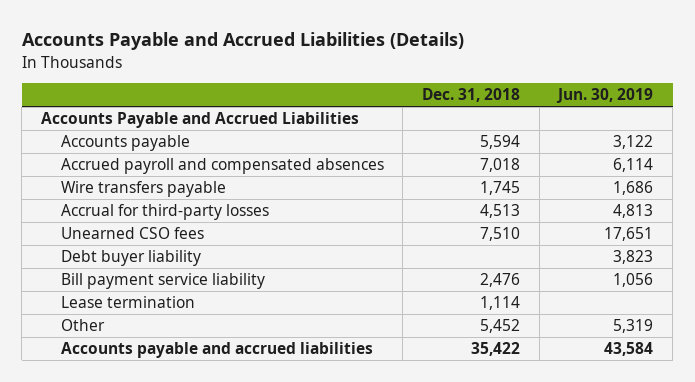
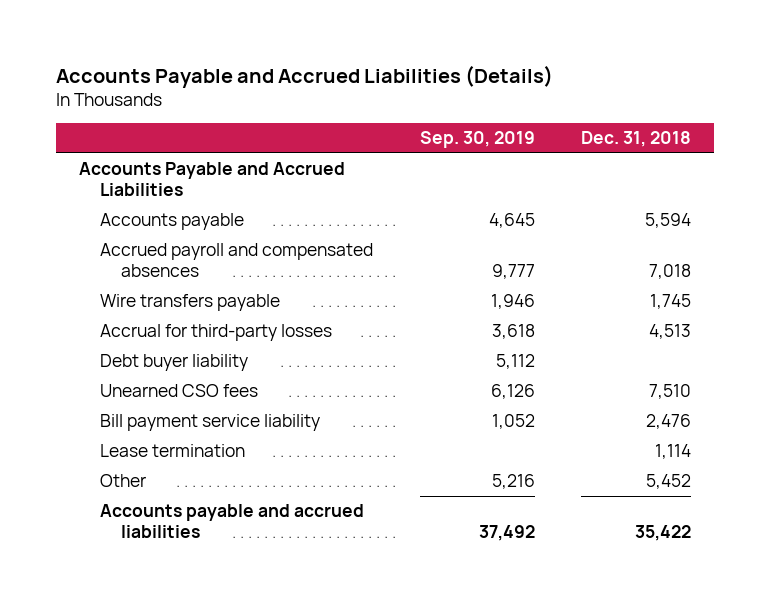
- | Dec. 31, 2018 | Jun. 30, 2019
+ | Sep. 30, 2019 | Dec. 31, 2018
moved down: Unearned CSO fees | 6,126 | 7,510

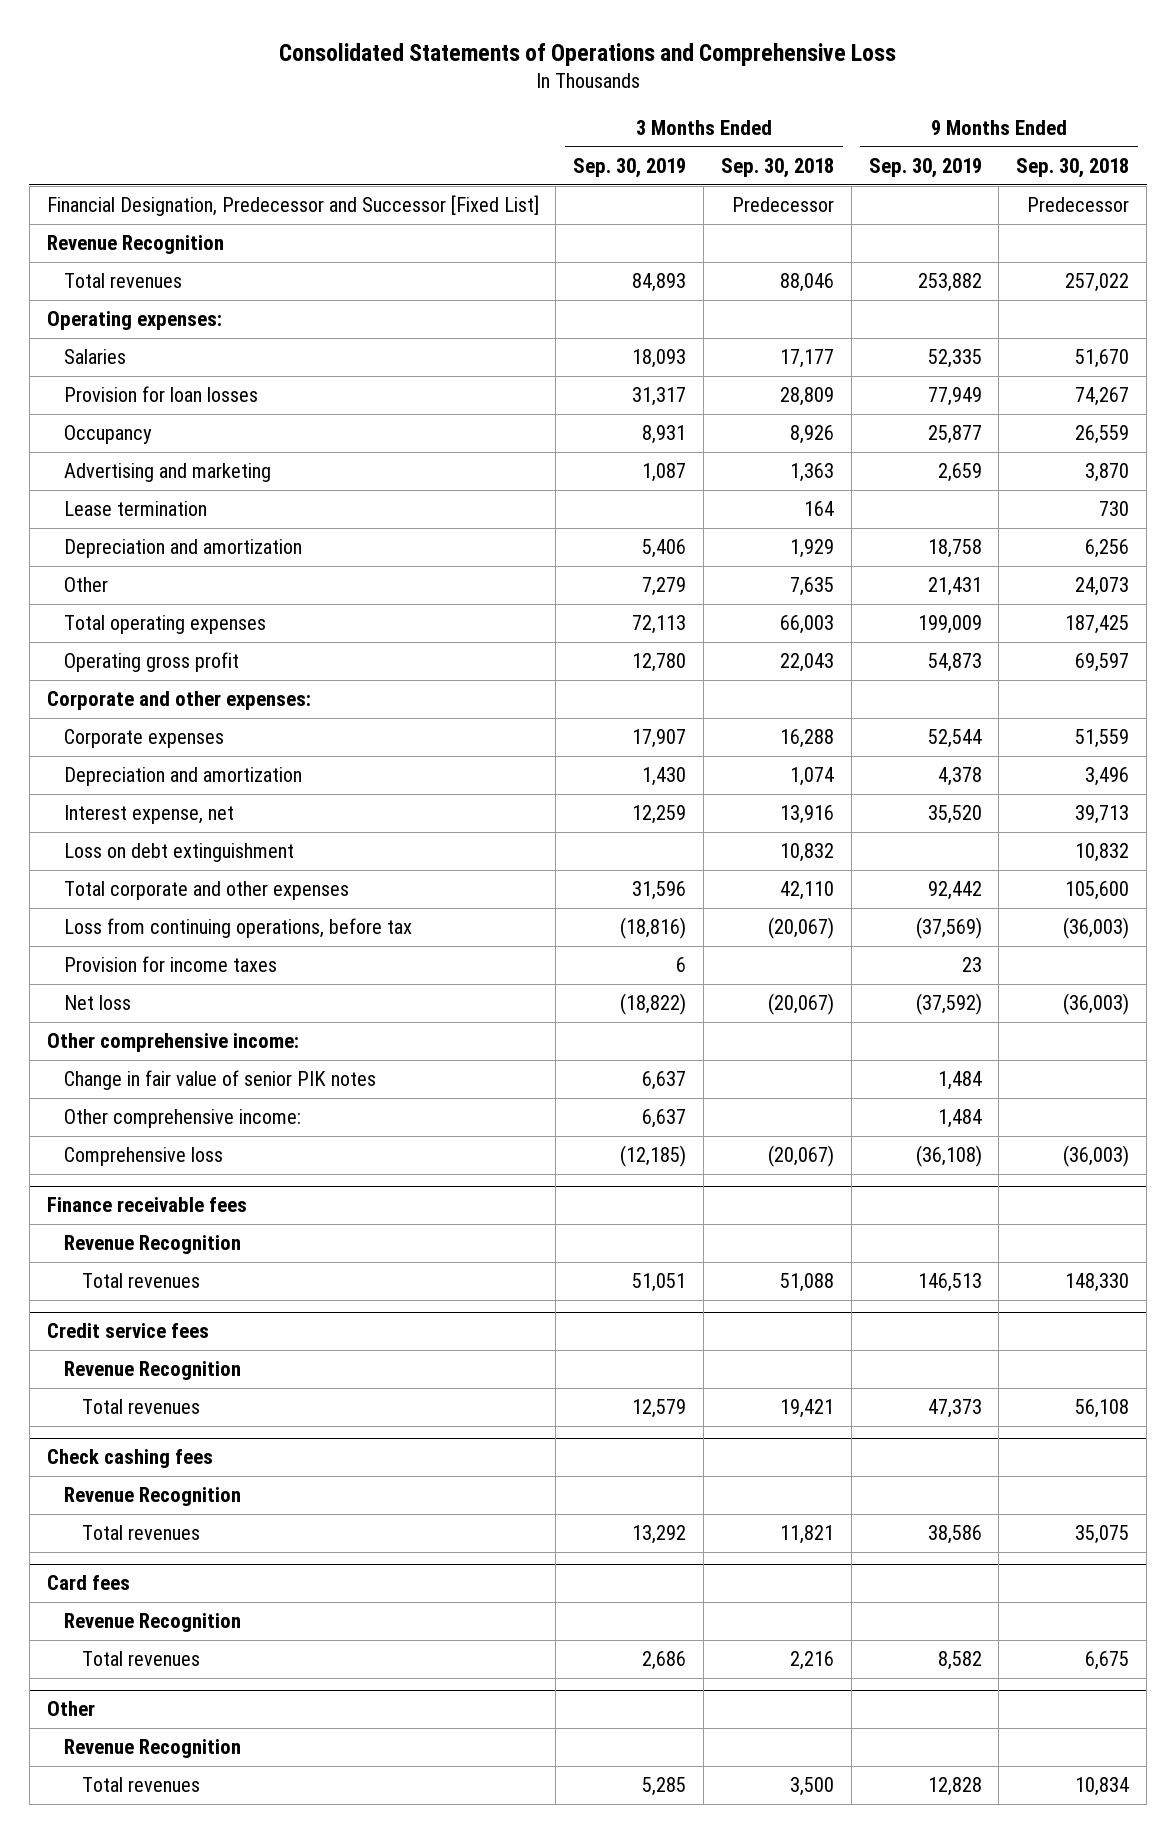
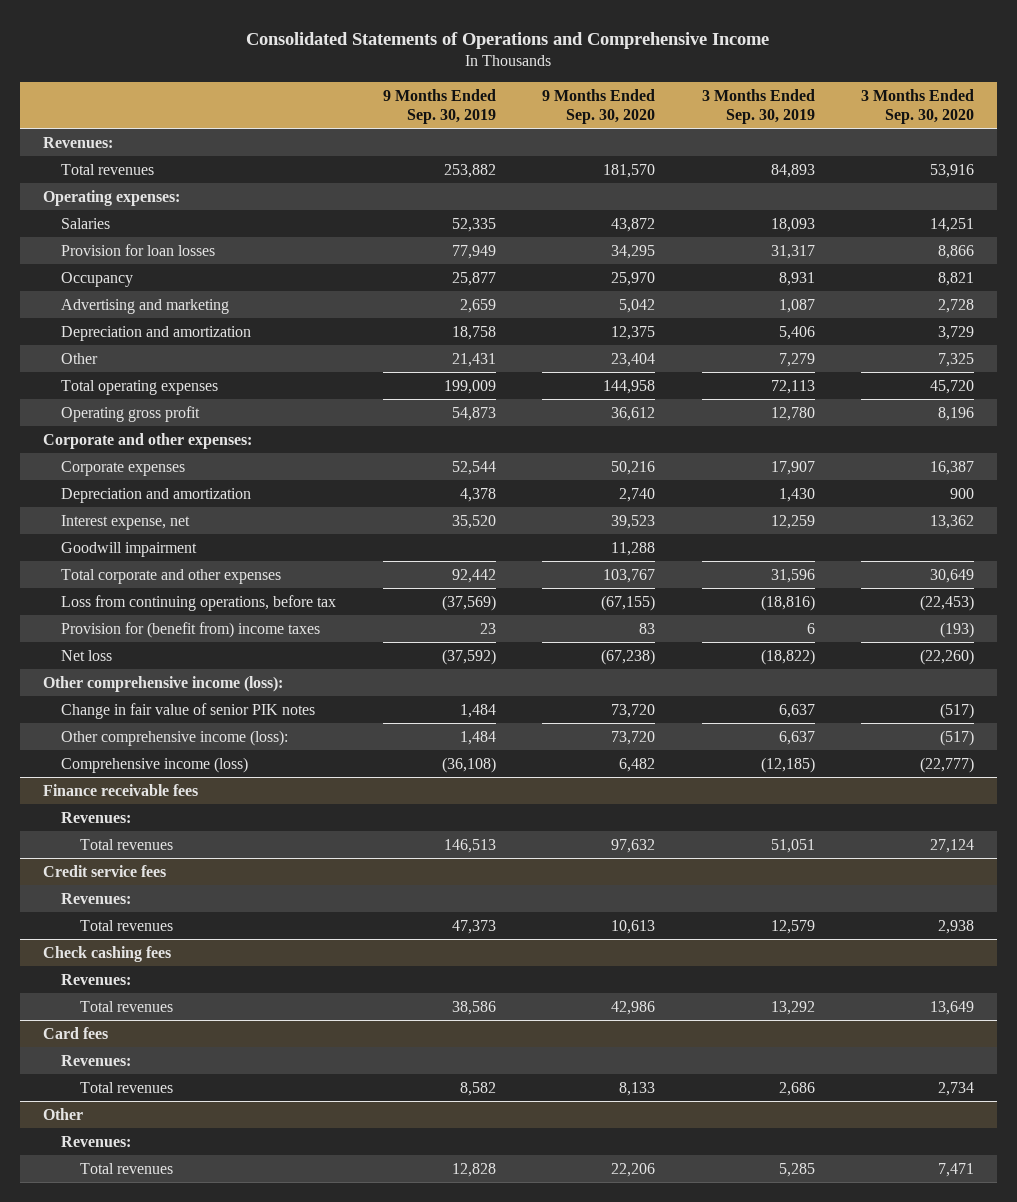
- Consolidated Statements of Operations and Comprehensive Loss
+ Consolidated Statements of Operations and Comprehensive Income
- | 3 Months Ended Sep. 30, 2019 | 3 Months Ended Sep. 30, 2018 | 9 Months Ended Sep. 30, 2019 | 9 Months Ended Sep. 30, 2018
+ | 9 Months Ended Sep. 30, 2019 | 9 Months Ended Sep. 30, 2020 | 3 Months Ended Sep. 30, 2019 | 3 Months Ended Sep. 30, 2020
- Financial Designation, Predecessor and Successor [Fixed List] | | Predecessor | | Predecessor
- Revenue Recognition
+ Revenues:
- Lease termination | | 164 | | 730
- Loss on debt extinguishment | | 10,832 | | 10,832
+ Goodwill impairment | | 11,288 | |
- Provision for income taxes | 6 | | 23 |
+ Provision for (benefit from) income taxes | 23 | 83 | 6 | (193)
- Other comprehensive income:
+ Other comprehensive income (loss):
- Other comprehensive income: | 6,637 | | 1,484 |
- Comprehensive loss | (12,185) | (20,067) | (36,108) | (36,003)
+ Other comprehensive income (loss): | 1,484 | 73,720 | 6,637 | (517)
+ Comprehensive income (loss) | (36,108) | 6,482 | (12,185) | (22,777)
@ Finance receivable fees
- Revenue Recognition
+ Revenues:
@ Credit service fees
- Revenue Recognition
+ Revenues:
@ Check cashing fees
- Revenue Recognition
+ Revenues:
@ Card fees
- Revenue Recognition
+ Revenues:
@ Other
- Revenue Recognition
+ Revenues:

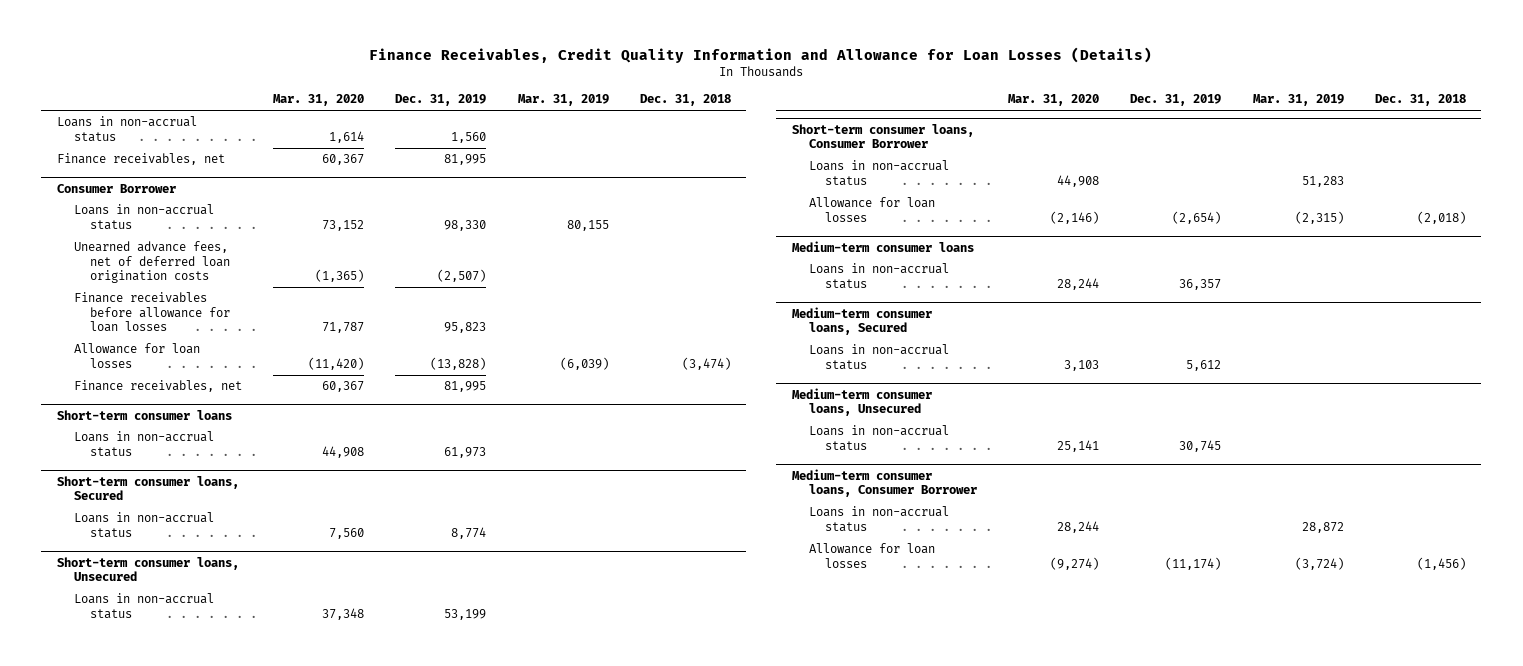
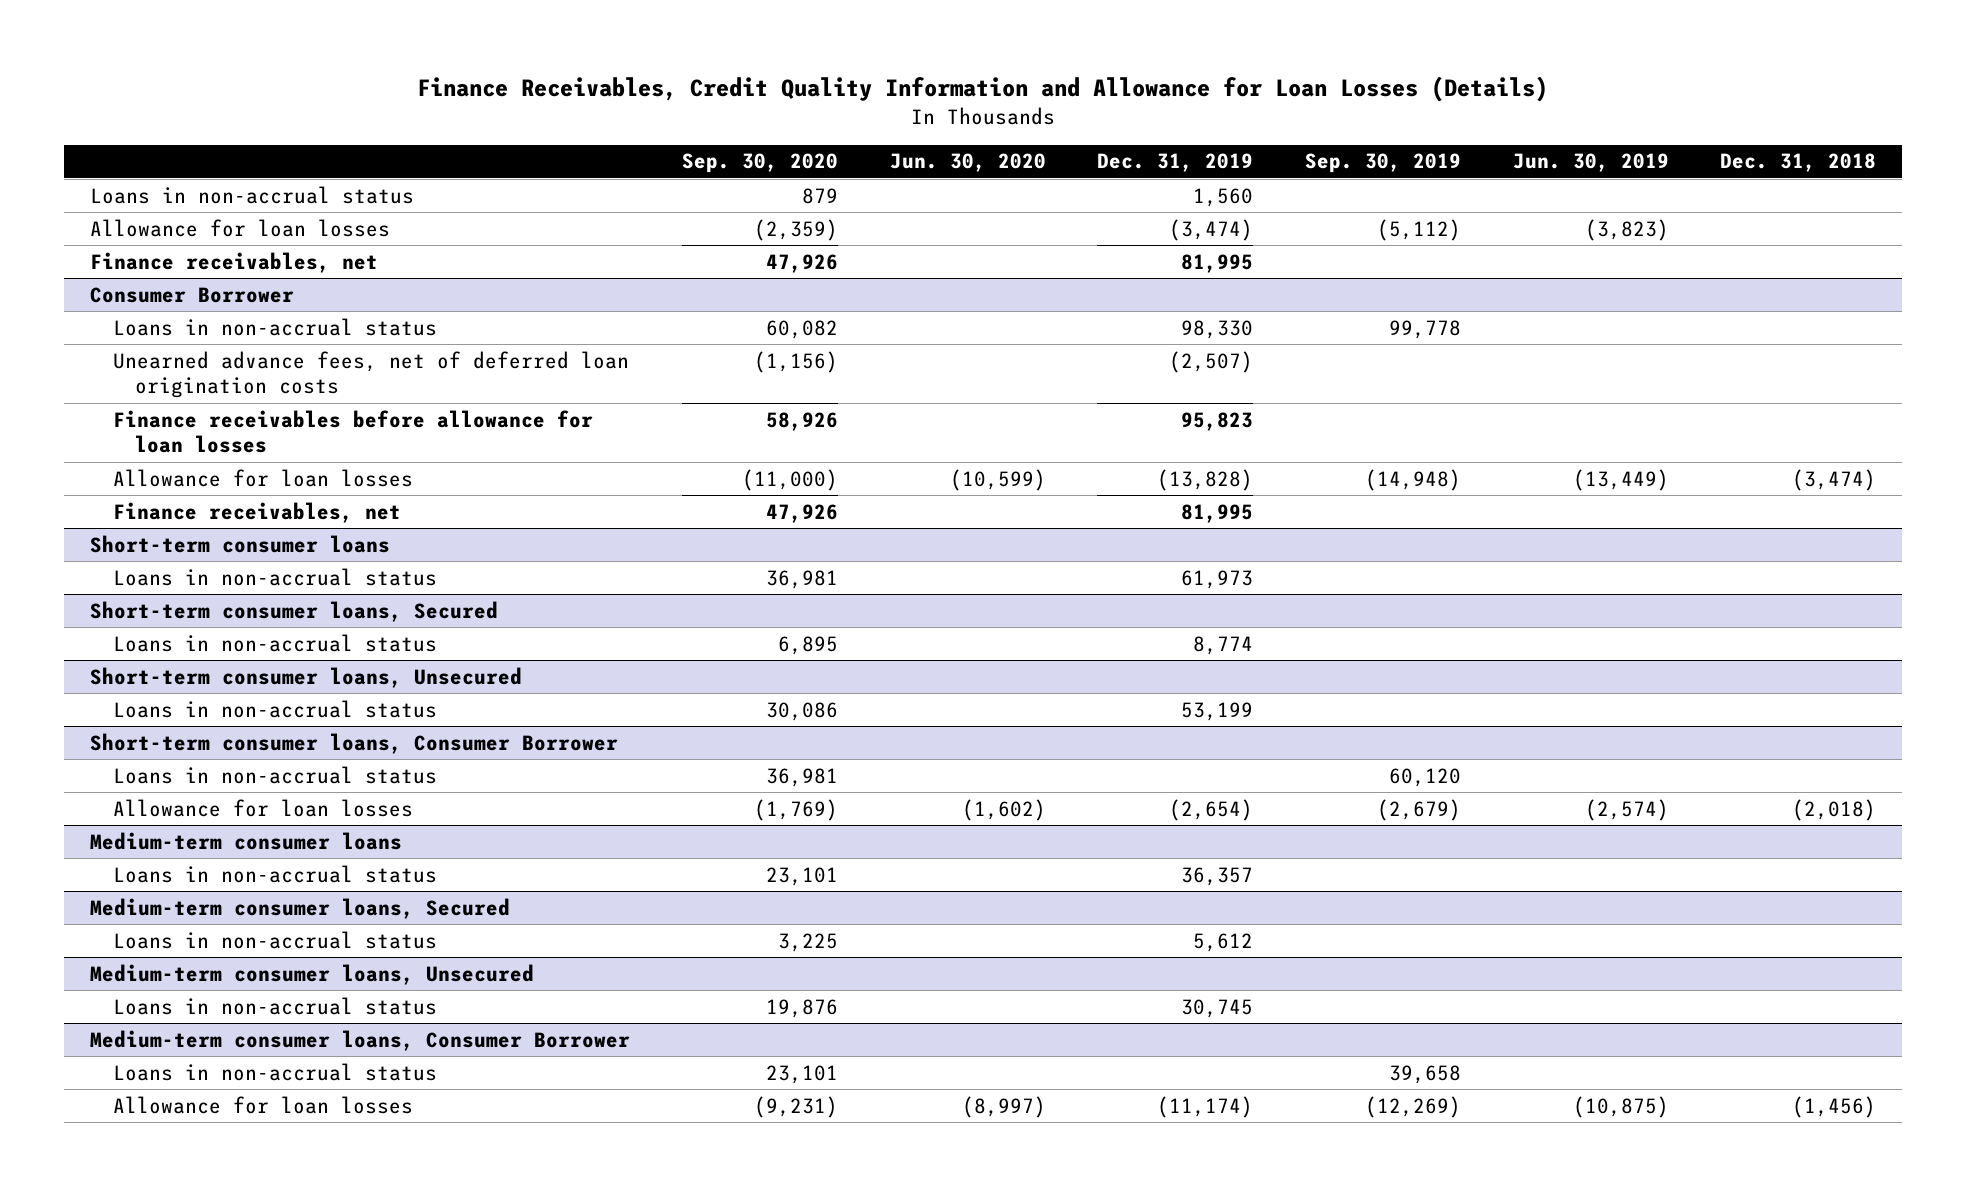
- | Mar. 31, 2020 | Dec. 31, 2019 | Mar. 31, 2019 | Dec. 31, 2018
+ | Sep. 30, 2020 | Jun. 30, 2020 | Dec. 31, 2019 | Sep. 30, 2019 | Jun. 30, 2019 | Dec. 31, 2018
+ Allowance for loan losses | (2,359) | | (3,474) | (5,112) | (3,823) |

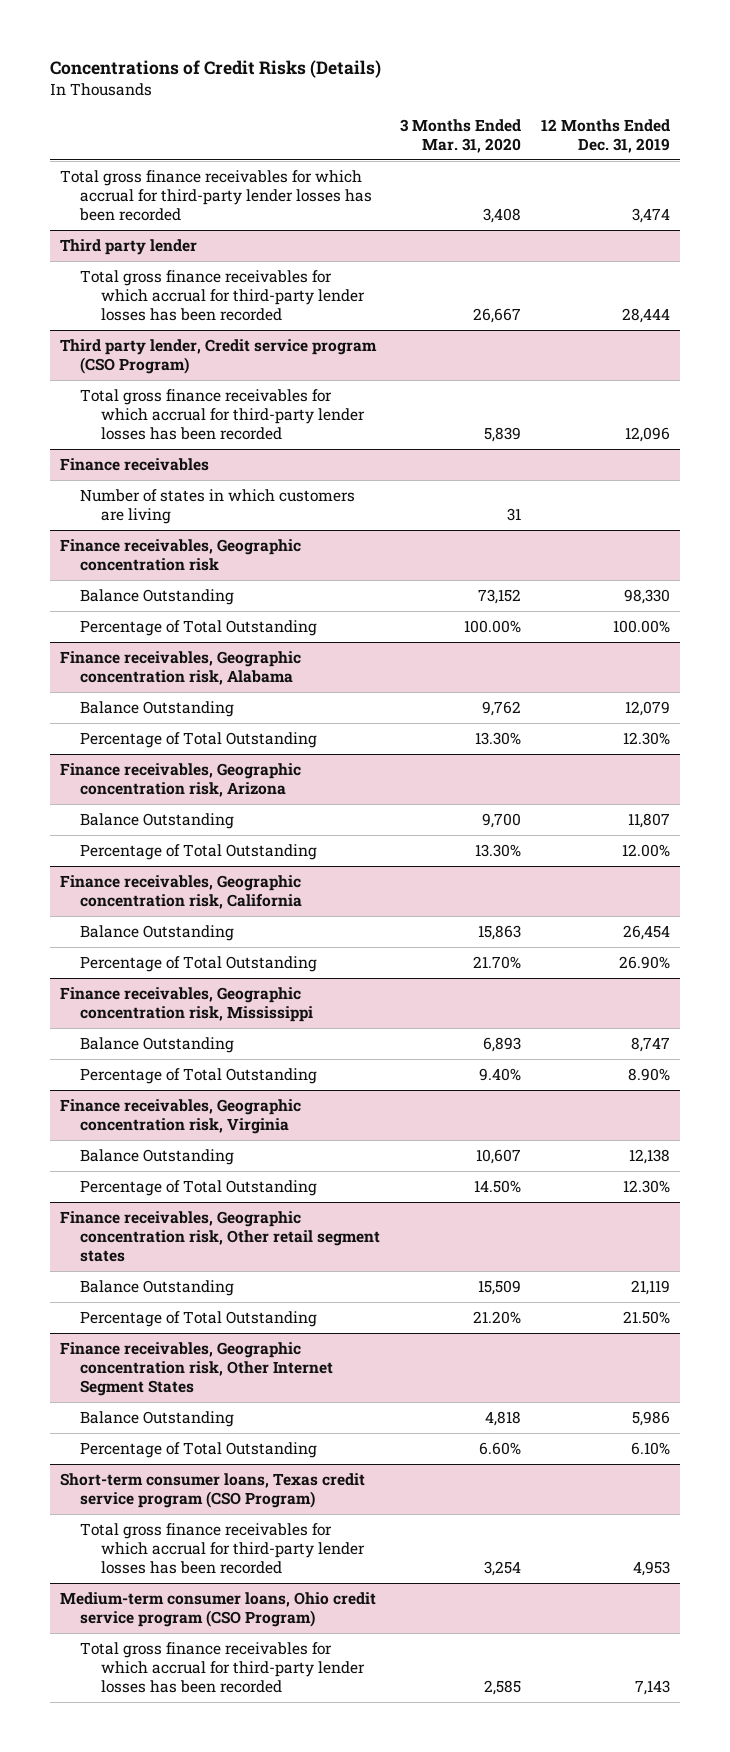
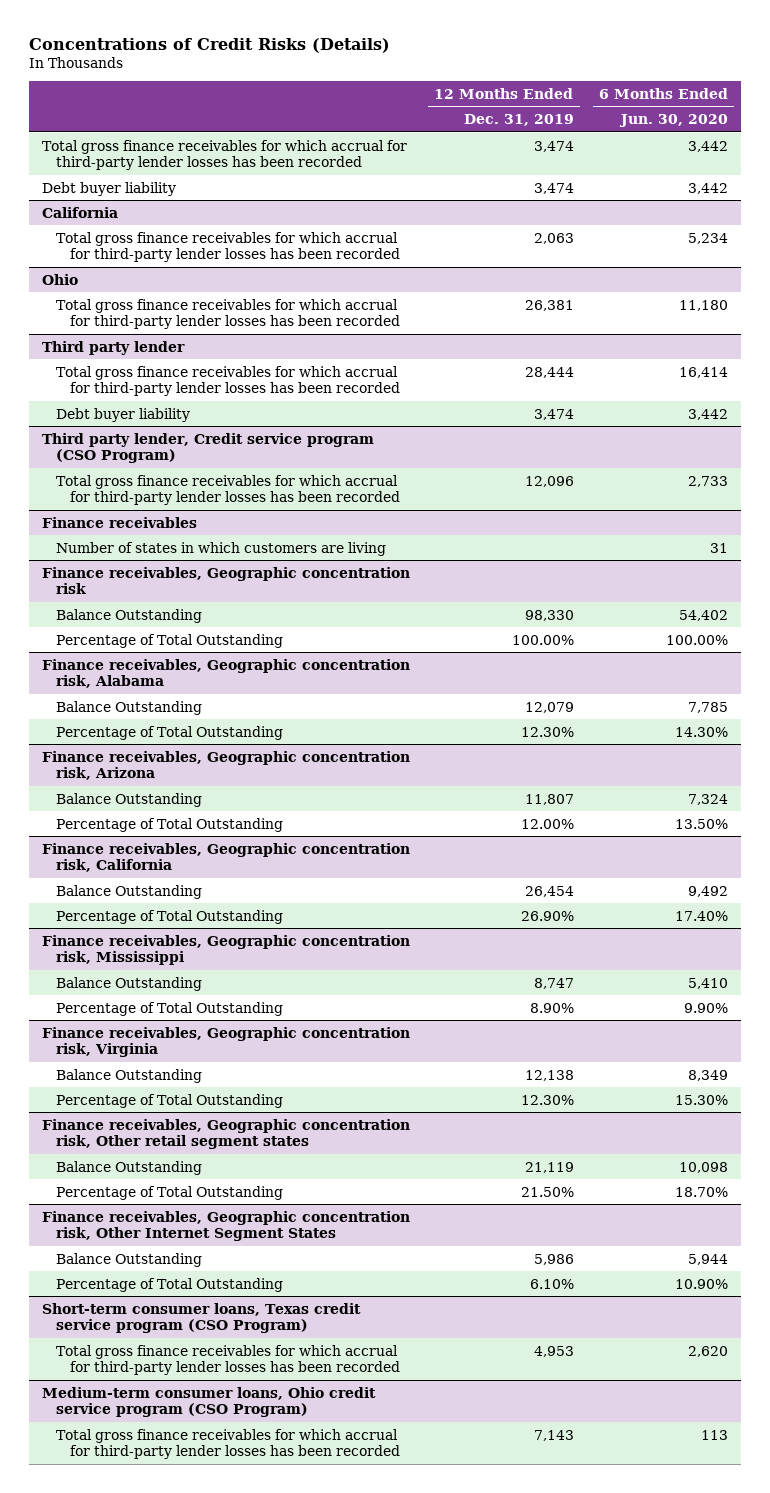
- | 3 Months Ended Mar. 31, 2020 | 12 Months Ended Dec. 31, 2019
+ | 12 Months Ended Dec. 31, 2019 | 6 Months Ended Jun. 30, 2020
+ Debt buyer liability | 3,474 | 3,442
+ California
+ Total gross finance receivables for which accrual for third-party lender losses has been recorded | 2,063 | 5,234
+ Ohio
+ Total gross finance receivables for which accrual for third-party lender losses has been recorded | 26,381 | 11,180
@ Third party lender
+ Debt buyer liability | 3,474 | 3,442

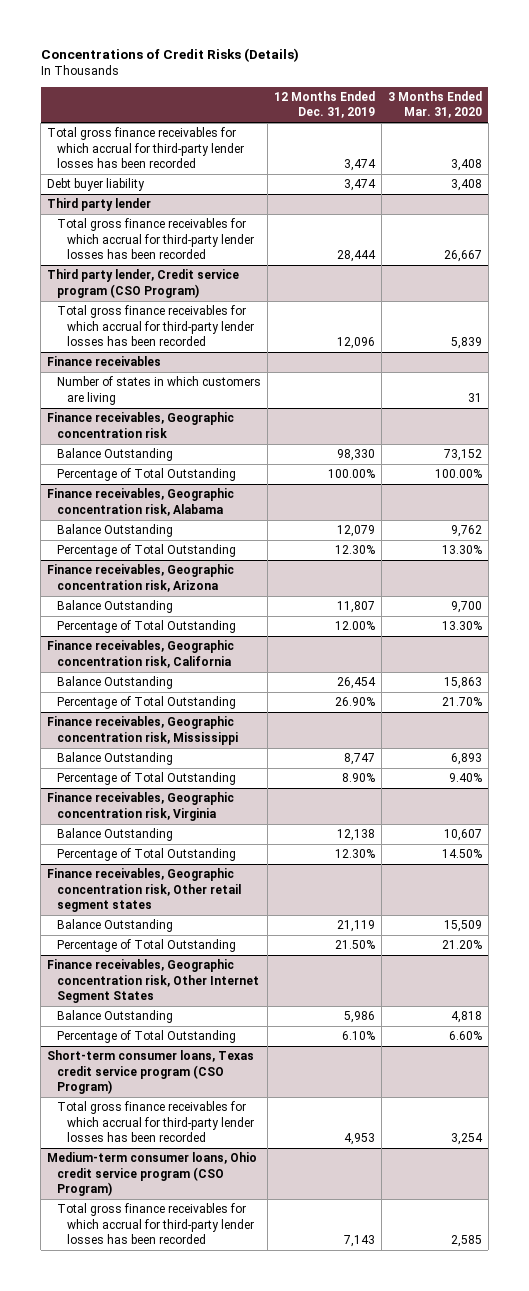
- | 12 Months Ended Dec. 31, 2019 | 6 Months Ended Jun. 30, 2020
+ | 12 Months Ended Dec. 31, 2019 | 3 Months Ended Mar. 31, 2020
- California
- Total gross finance receivables for which accrual for third-party lender losses has been recorded | 2,063 | 5,234
- Ohio
- Total gross finance receivables for which accrual for third-party lender losses has been recorded | 26,381 | 11,180
@ Third party lender
- Debt buyer liability | 3,474 | 3,442

